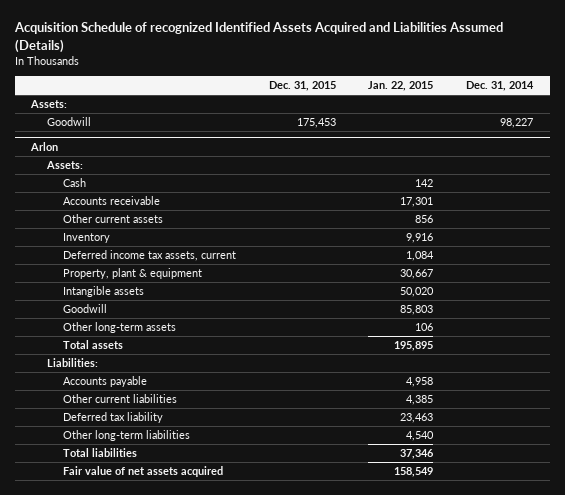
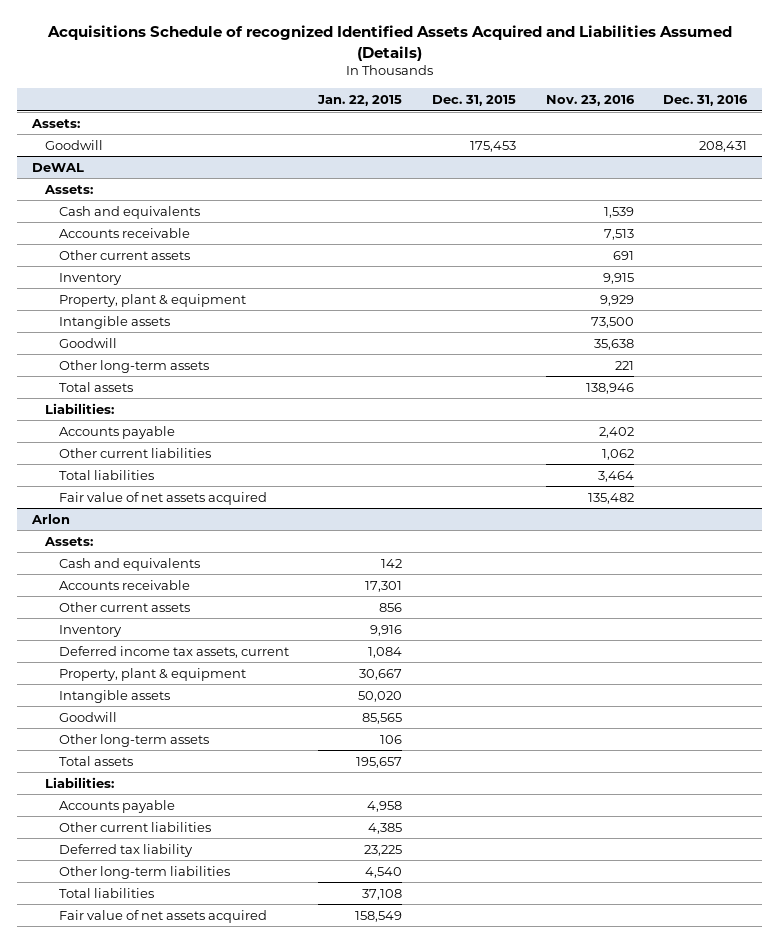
- Acquisition Schedule of recognized Identified Assets Acquired and Liabilities Assumed (Details)
+ Acquisitions Schedule of recognized Identified Assets Acquired and Liabilities Assumed (Details)
- | Dec. 31, 2015 | Jan. 22, 2015 | Dec. 31, 2014
+ | Jan. 22, 2015 | Dec. 31, 2015 | Nov. 23, 2016 | Dec. 31, 2016
+ DeWAL
+ Assets:
+ Cash and equivalents | | | 1,539 |
+ Accounts receivable | | | 7,513 |
+ Other current assets | | | 691 |
+ Inventory | | | 9,915 |
+ Property, plant & equipment | | | 9,929 |
+ Intangible assets | | | 73,500 |
+ Goodwill | | | 35,638 |
+ Other long-term assets | | | 221 |
+ Total assets | | | 138,946 |
+ Liabilities:
+ Accounts payable | | | 2,402 |
+ Other current liabilities | | | 1,062 |
+ Total liabilities | | | 3,464 |
+ Fair value of net assets acquired | | | 135,482 |
@ Arlon
- Cash | | 142 |
+ Cash and equivalents | 142 | | |
- Goodwill | | 85,803 |
+ Goodwill | 85,565 | | |
- Total assets | | 195,895 |
+ Total assets | 195,657 | | |
- Deferred tax liability | | 23,463 |
+ Deferred tax liability | 23,225 | | |
- Total liabilities | | 37,346 |
+ Total liabilities | 37,108 | | |

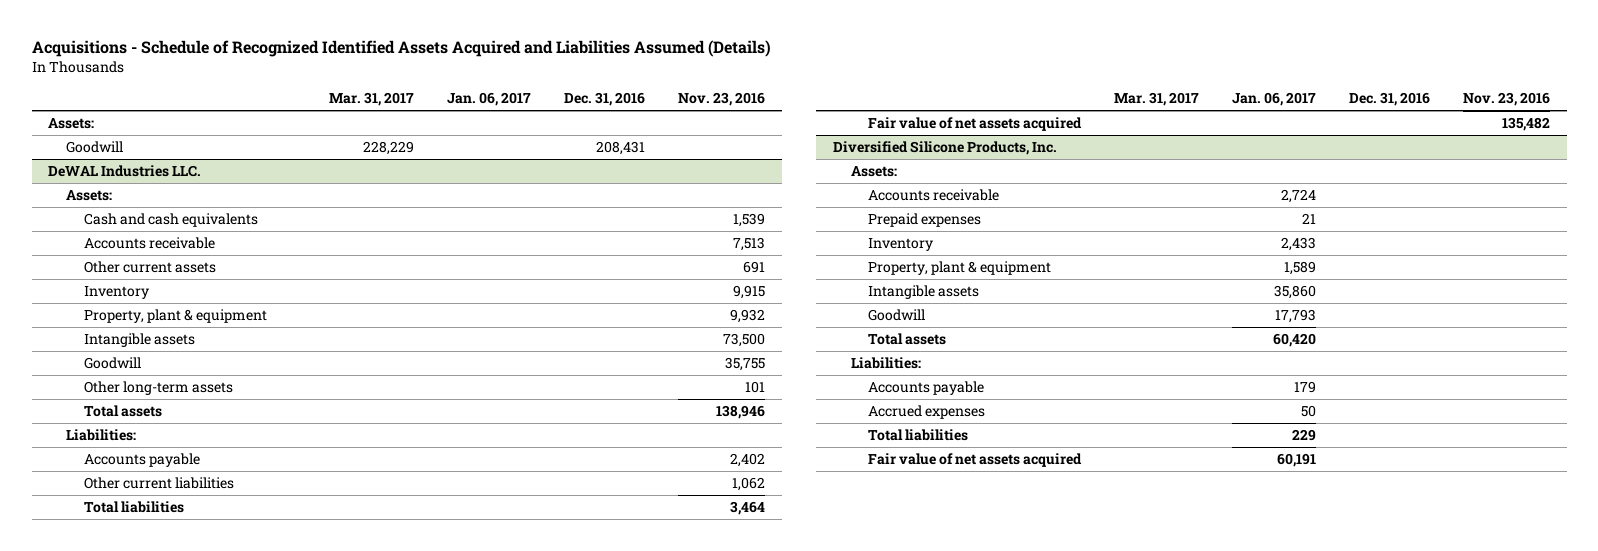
- Acquisitions Schedule of recognized Identified Assets Acquired and Liabilities Assumed (Details)
+ Acquisitions - Schedule of Recognized Identified Assets Acquired and Liabilities Assumed (Details)
- | Jan. 22, 2015 | Dec. 31, 2015 | Nov. 23, 2016 | Dec. 31, 2016
+ | Mar. 31, 2017 | Jan. 06, 2017 | Dec. 31, 2016 | Nov. 23, 2016
- DeWAL
+ DeWAL Industries LLC.
- Cash and equivalents | | | 1,539 |
+ Cash and cash equivalents | | | | 1,539
- Property, plant & equipment | | | 9,929 |
+ Property, plant & equipment | | | | 9,932
- Goodwill | | | 35,638 |
- Other long-term assets | | | 221 |
+ Goodwill | | | | 35,755
+ Other long-term assets | | | | 101
- Arlon
- Assets:
- Cash and equivalents | 142 | | |
- Accounts receivable | 17,301 | | |
- Other current assets | 856 | | |
- Inventory | 9,916 | | |
- Deferred income tax assets, current | 1,084 | | |
- Property, plant & equipment | 30,667 | | |
- Intangible assets | 50,020 | | |
- Goodwill | 85,565 | | |
- Other long-term assets | 106 | | |
- Total assets | 195,657 | | |
- Liabilities:
- Accounts payable | 4,958 | | |
- Other current liabilities | 4,385 | | |
- Deferred tax liability | 23,225 | | |
- Other long-term liabilities | 4,540 | | |
- Total liabilities | 37,108 | | |
- Fair value of net assets acquired | 158,549 | | |
+ Diversified Silicone Products, Inc.
+ Assets:
+ Accounts receivable | | 2,724 | |
+ Prepaid expenses | | 21 | |
+ Inventory | | 2,433 | |
+ Property, plant & equipment | | 1,589 | |
+ Intangible assets | | 35,860 | |
+ Goodwill | | 17,793 | |
+ Total assets | | 60,420 | |
+ Liabilities:
+ Accounts payable | | 179 | |
+ Accrued expenses | | 50 | |
+ Total liabilities | | 229 | |
+ Fair value of net assets acquired | | 60,191 | |

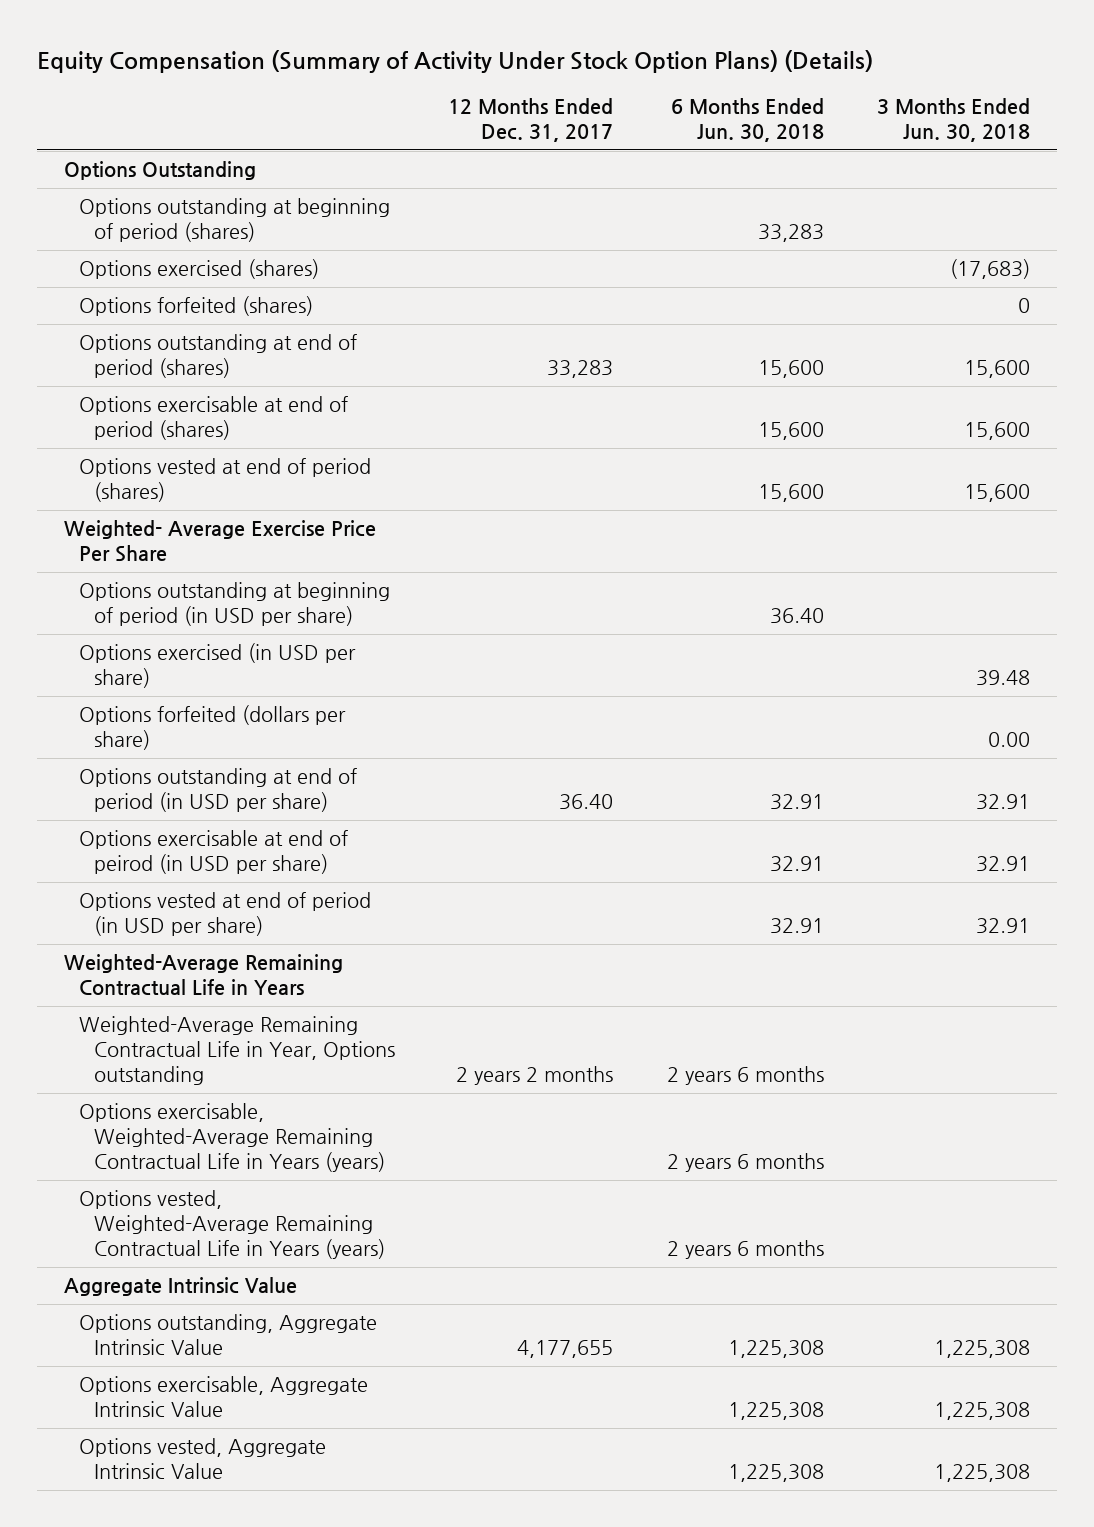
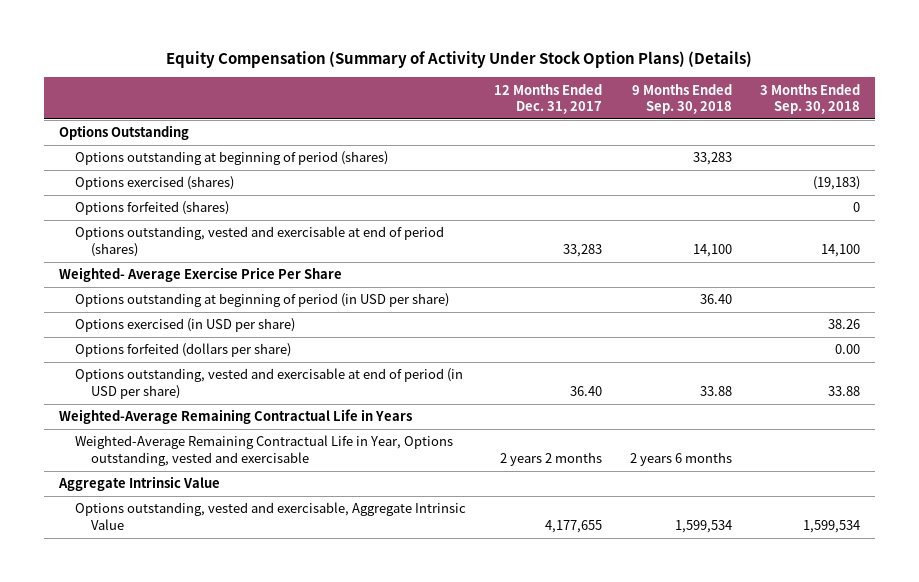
- | 12 Months Ended Dec. 31, 2017 | 6 Months Ended Jun. 30, 2018 | 3 Months Ended Jun. 30, 2018
+ | 12 Months Ended Dec. 31, 2017 | 9 Months Ended Sep. 30, 2018 | 3 Months Ended Sep. 30, 2018
- Options outstanding at end of period (shares) | 33,283 | 15,600 | 15,600
- Options exercisable at end of period (shares) | | 15,600 | 15,600
- Options vested at end of period (shares) | | 15,600 | 15,600
+ Options outstanding, vested and exercisable at end of period (shares) | 33,283 | 14,100 | 14,100
- Options outstanding at end of period (in USD per share) | 36.40 | 32.91 | 32.91
- Options exercisable at end of peirod (in USD per share) | | 32.91 | 32.91
- Options vested at end of period (in USD per share) | | 32.91 | 32.91
+ Options outstanding, vested and exercisable at end of period (in USD per share) | 36.40 | 33.88 | 33.88
- Weighted-Average Remaining Contractual Life in Year, Options outstanding | 2 years 2 months | 2 years 6 months |
- Options exercisable, Weighted-Average Remaining Contractual Life in Years (years) | | 2 years 6 months |
- Options vested, Weighted-Average Remaining Contractual Life in Years (years) | | 2 years 6 months |
+ Weighted-Average Remaining Contractual Life in Year, Options outstanding, vested and exercisable | 2 years 2 months | 2 years 6 months |
- Options outstanding, Aggregate Intrinsic Value | 4,177,655 | 1,225,308 | 1,225,308
- Options exercisable, Aggregate Intrinsic Value | | 1,225,308 | 1,225,308
- Options vested, Aggregate Intrinsic Value | | 1,225,308 | 1,225,308
+ Options outstanding, vested and exercisable, Aggregate Intrinsic Value | 4,177,655 | 1,599,534 | 1,599,534

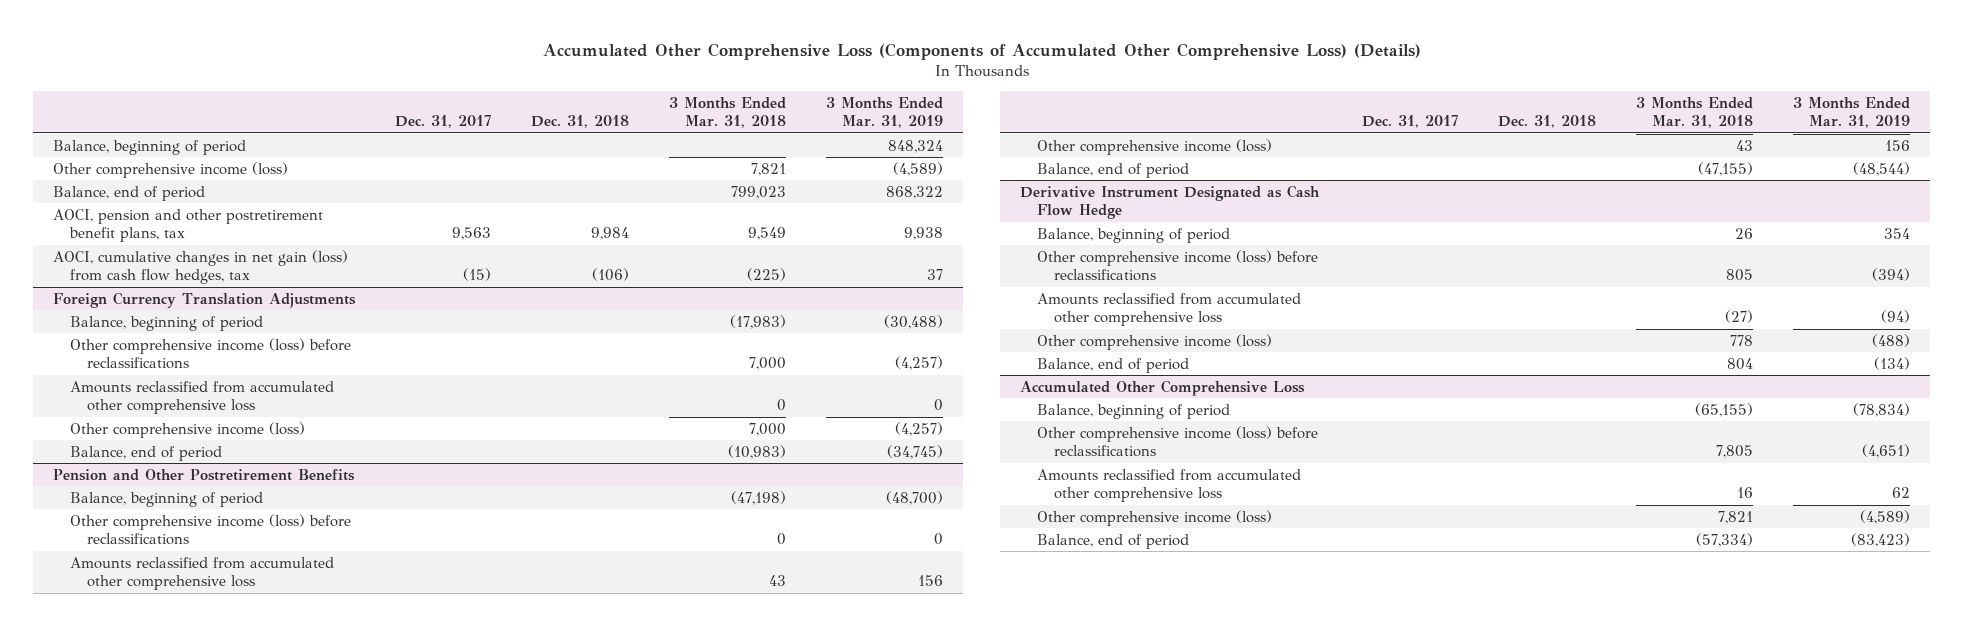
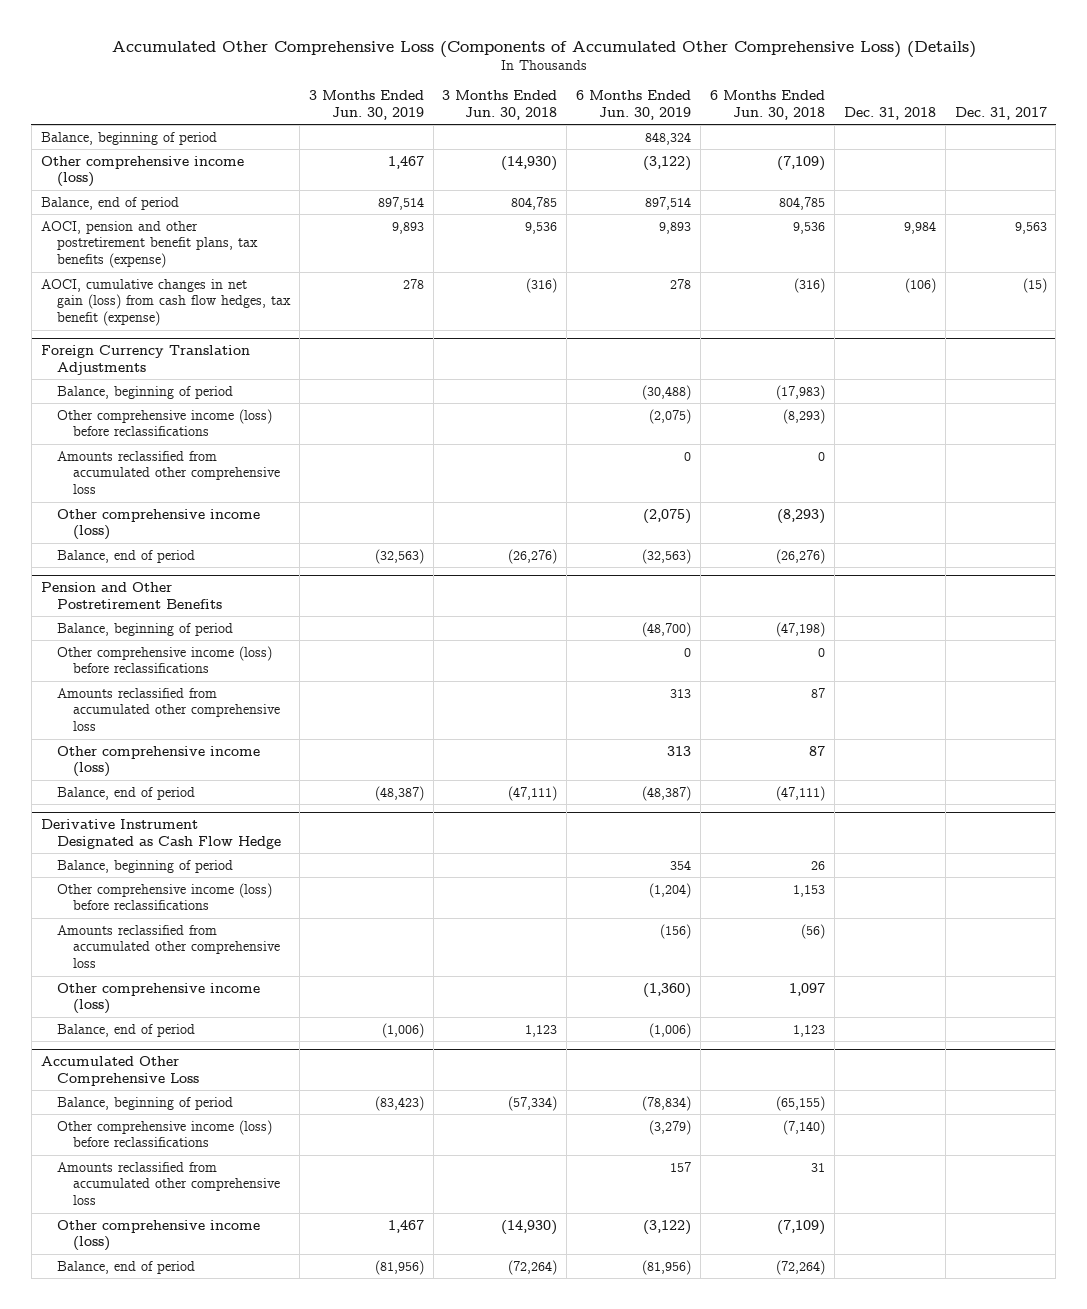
- | Dec. 31, 2017 | Dec. 31, 2018 | 3 Months Ended Mar. 31, 2018 | 3 Months Ended Mar. 31, 2019
+ | 3 Months Ended Jun. 30, 2019 | 3 Months Ended Jun. 30, 2018 | 6 Months Ended Jun. 30, 2019 | 6 Months Ended Jun. 30, 2018 | Dec. 31, 2018 | Dec. 31, 2017
- AOCI, pension and other postretirement benefit plans, tax | 9,563 | 9,984 | 9,549 | 9,938
- AOCI, cumulative changes in net gain (loss) from cash flow hedges, tax | (15) | (106) | (225) | 37
+ AOCI, pension and other postretirement benefit plans, tax benefits (expense) | 9,893 | 9,536 | 9,893 | 9,536 | 9,984 | 9,563
+ AOCI, cumulative changes in net gain (loss) from cash flow hedges, tax benefit (expense) | 278 | (316) | 278 | (316) | (106) | (15)

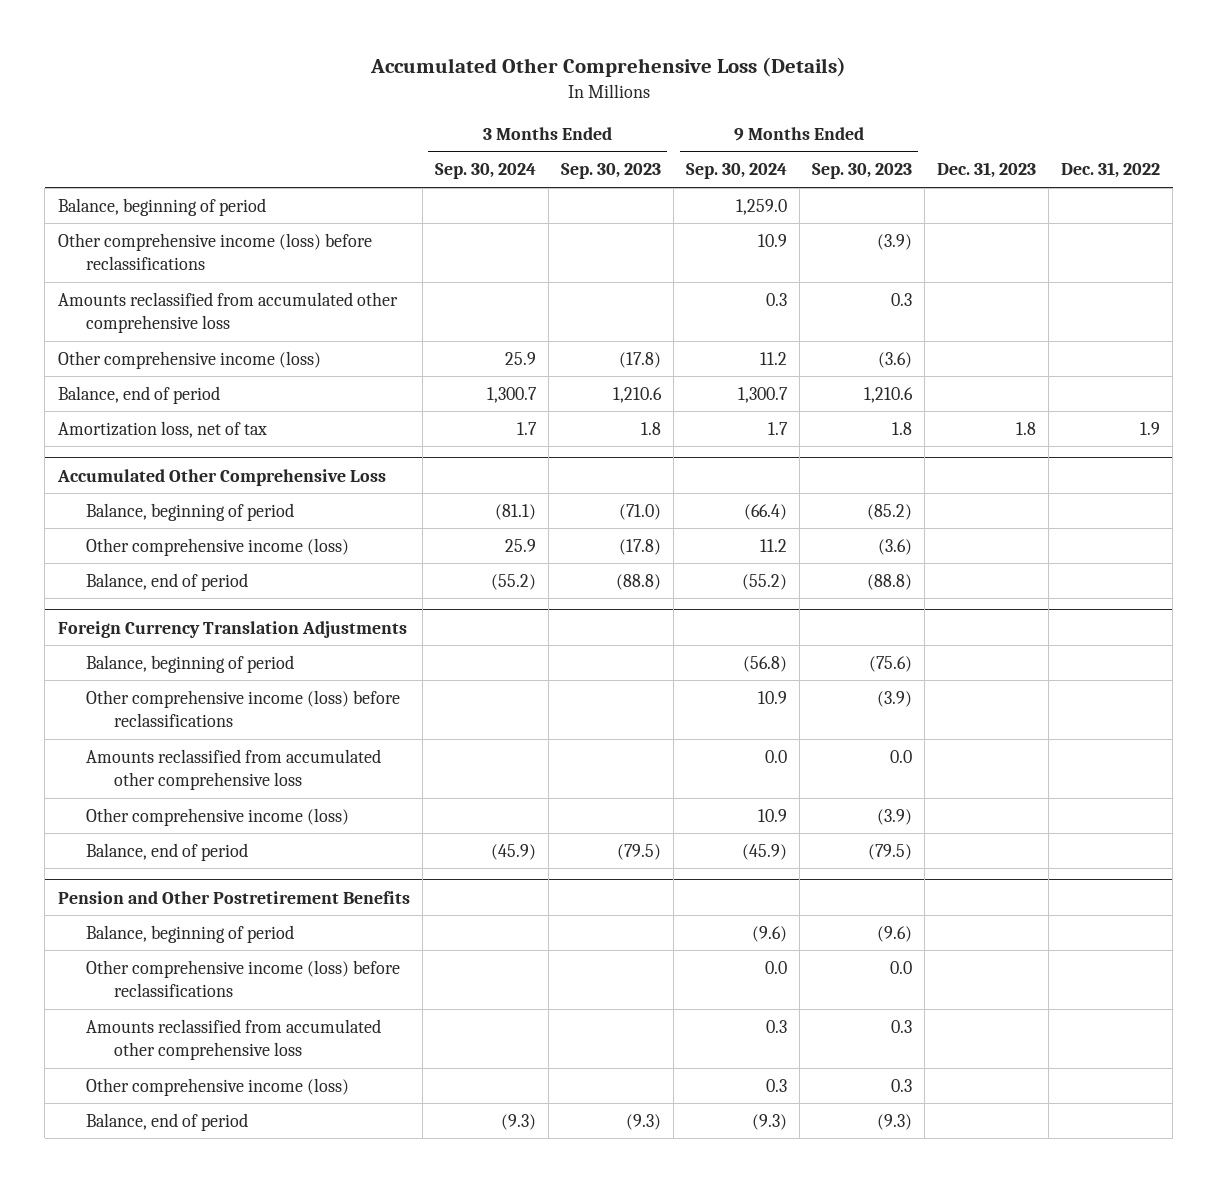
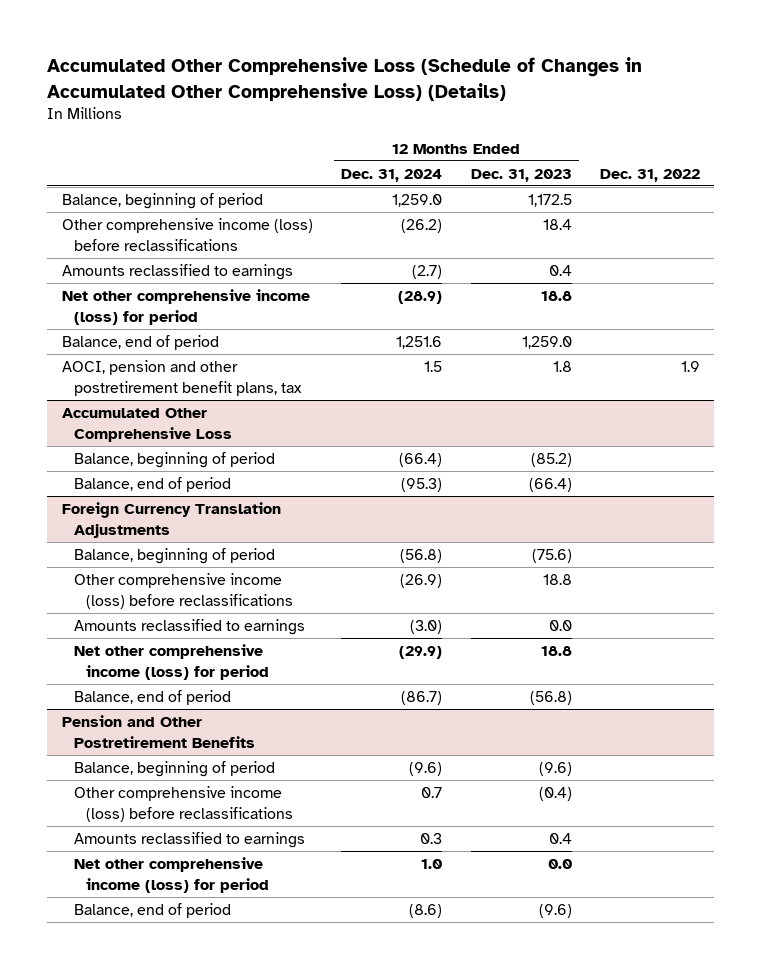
- Accumulated Other Comprehensive Loss (Details)
+ Accumulated Other Comprehensive Loss (Schedule of Changes in Accumulated Other Comprehensive Loss) (Details)
- | 3 Months Ended Sep. 30, 2024 | 3 Months Ended Sep. 30, 2023 | 9 Months Ended Sep. 30, 2024 | 9 Months Ended Sep. 30, 2023 | Dec. 31, 2023 | Dec. 31, 2022
+ | 12 Months Ended Dec. 31, 2024 | 12 Months Ended Dec. 31, 2023 | Dec. 31, 2022
- Amounts reclassified from accumulated other comprehensive loss | | | 0.3 | 0.3 | |
- Other comprehensive income (loss) | 25.9 | (17.8) | 11.2 | (3.6) | |
+ Amounts reclassified to earnings | (2.7) | 0.4 |
+ Net other comprehensive income (loss) for period | (28.9) | 18.8 |
- Amortization loss, net of tax | 1.7 | 1.8 | 1.7 | 1.8 | 1.8 | 1.9
+ AOCI, pension and other postretirement benefit plans, tax | 1.5 | 1.8 | 1.9
@ Accumulated Other Comprehensive Loss
- Other comprehensive income (loss) | 25.9 | (17.8) | 11.2 | (3.6) | |
@ Foreign Currency Translation Adjustments
- Amounts reclassified from accumulated other comprehensive loss | | | 0.0 | 0.0 | |
- Other comprehensive income (loss) | | | 10.9 | (3.9) | |
+ Amounts reclassified to earnings | (3.0) | 0.0 |
+ Net other comprehensive income (loss) for period | (29.9) | 18.8 |
@ Pension and Other Postretirement Benefits
- Amounts reclassified from accumulated other comprehensive loss | | | 0.3 | 0.3 | |
- Other comprehensive income (loss) | | | 0.3 | 0.3 | |
+ Amounts reclassified to earnings | 0.3 | 0.4 |
+ Net other comprehensive income (loss) for period | 1.0 | 0.0 |

